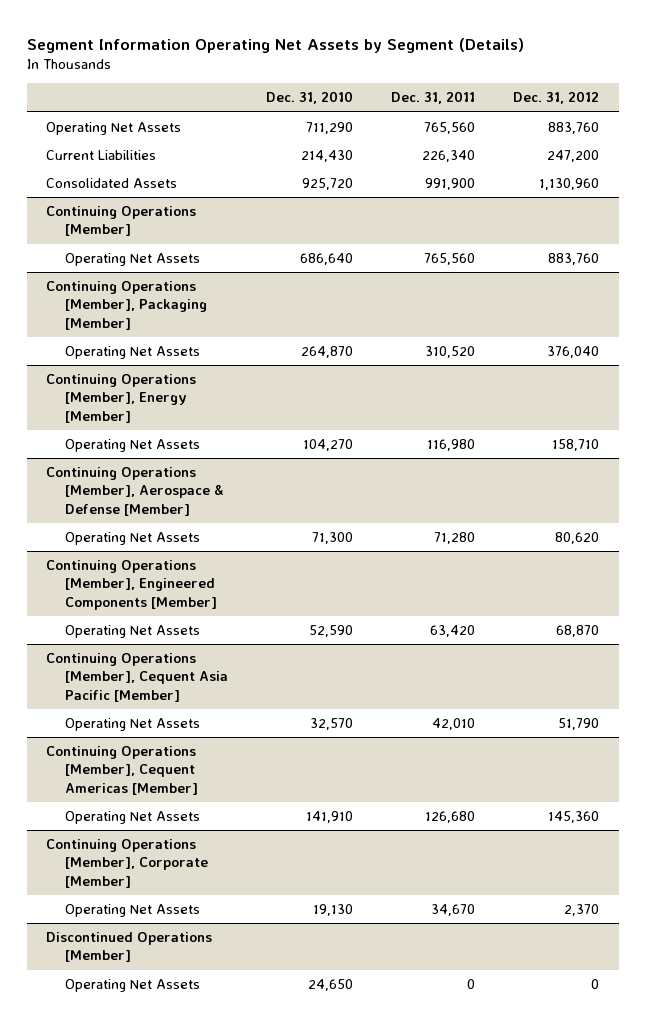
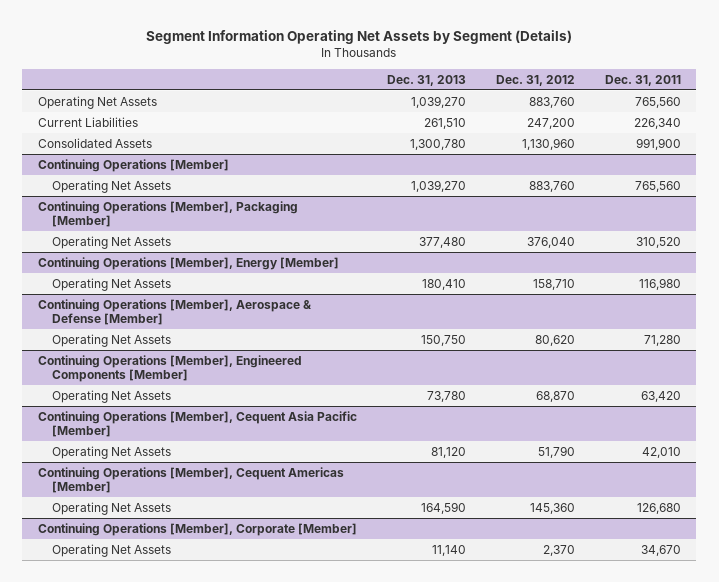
- | Dec. 31, 2010 | Dec. 31, 2011 | Dec. 31, 2012
+ | Dec. 31, 2013 | Dec. 31, 2012 | Dec. 31, 2011
- Discontinued Operations [Member]
- Operating Net Assets | 24,650 | 0 | 0

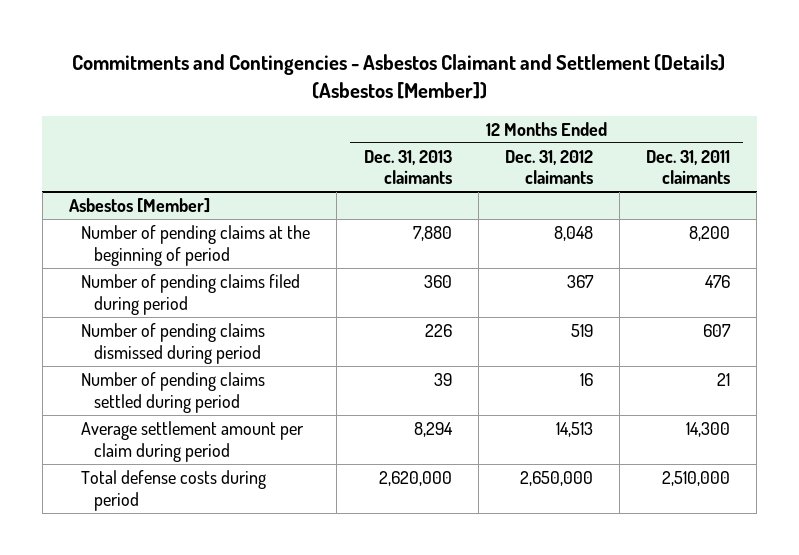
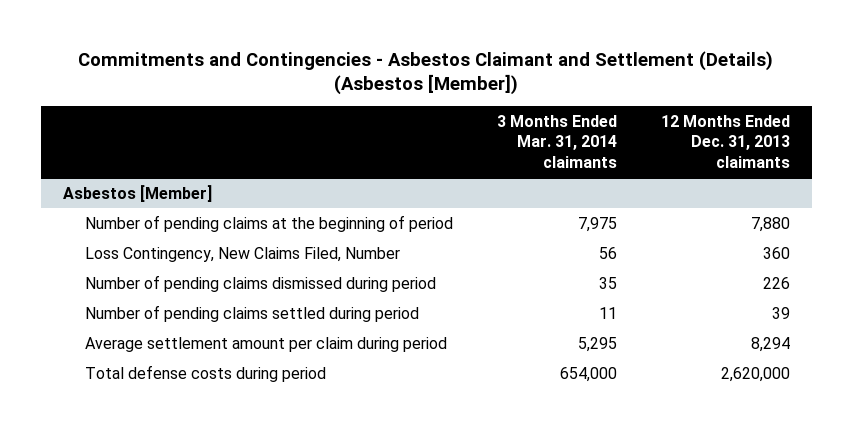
- | 12 Months Ended Dec. 31, 2013 claimants | 12 Months Ended Dec. 31, 2012 claimants | 12 Months Ended Dec. 31, 2011 claimants
+ | 3 Months Ended Mar. 31, 2014 claimants | 12 Months Ended Dec. 31, 2013 claimants
@ Asbestos [Member]
- Number of pending claims filed during period | 360 | 367 | 476
+ Loss Contingency, New Claims Filed, Number | 56 | 360

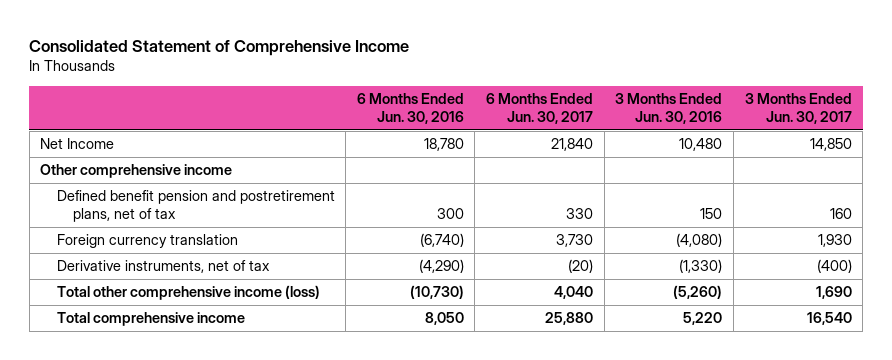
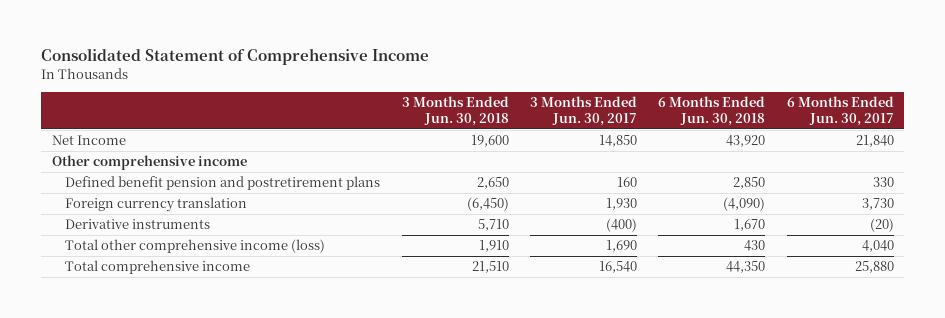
- | 6 Months Ended Jun. 30, 2016 | 6 Months Ended Jun. 30, 2017 | 3 Months Ended Jun. 30, 2016 | 3 Months Ended Jun. 30, 2017
+ | 3 Months Ended Jun. 30, 2018 | 3 Months Ended Jun. 30, 2017 | 6 Months Ended Jun. 30, 2018 | 6 Months Ended Jun. 30, 2017
- Defined benefit pension and postretirement plans, net of tax | 300 | 330 | 150 | 160
+ Defined benefit pension and postretirement plans | 2,650 | 160 | 2,850 | 330
- Derivative instruments, net of tax | (4,290) | (20) | (1,330) | (400)
+ Derivative instruments | 5,710 | (400) | 1,670 | (20)

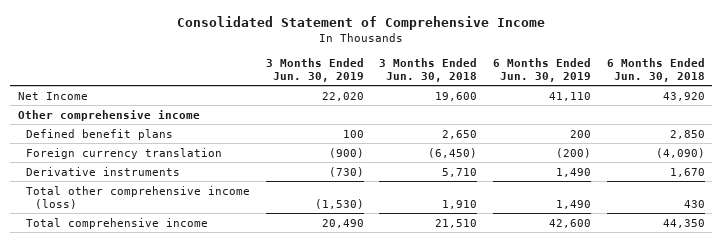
- | 3 Months Ended Jun. 30, 2018 | 3 Months Ended Jun. 30, 2017 | 6 Months Ended Jun. 30, 2018 | 6 Months Ended Jun. 30, 2017
+ | 3 Months Ended Jun. 30, 2019 | 3 Months Ended Jun. 30, 2018 | 6 Months Ended Jun. 30, 2019 | 6 Months Ended Jun. 30, 2018
- Defined benefit pension and postretirement plans | 2,650 | 160 | 2,850 | 330
+ Defined benefit plans | 100 | 2,650 | 200 | 2,850

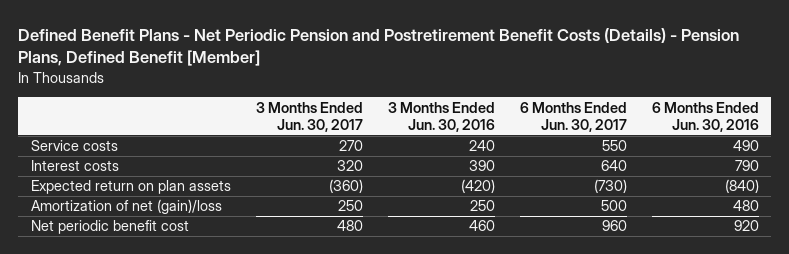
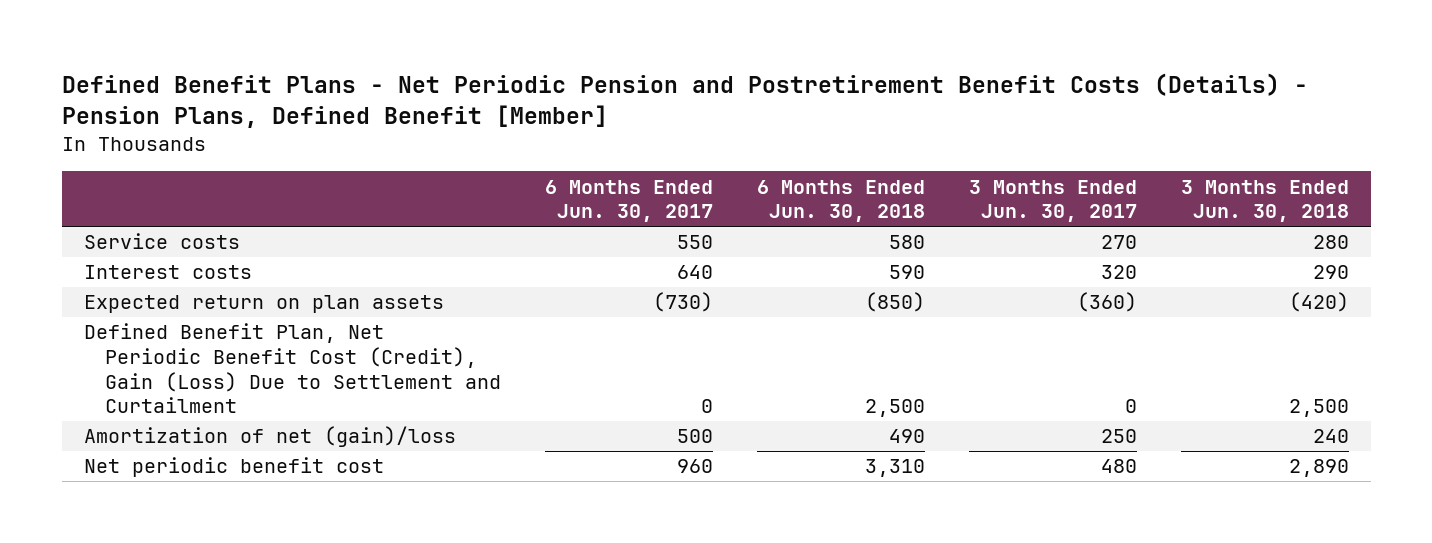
- | 3 Months Ended Jun. 30, 2017 | 3 Months Ended Jun. 30, 2016 | 6 Months Ended Jun. 30, 2017 | 6 Months Ended Jun. 30, 2016
+ | 6 Months Ended Jun. 30, 2017 | 6 Months Ended Jun. 30, 2018 | 3 Months Ended Jun. 30, 2017 | 3 Months Ended Jun. 30, 2018
+ Defined Benefit Plan, Net Periodic Benefit Cost (Credit), Gain (Loss) Due to Settlement and Curtailment | 0 | 2,500 | 0 | 2,500

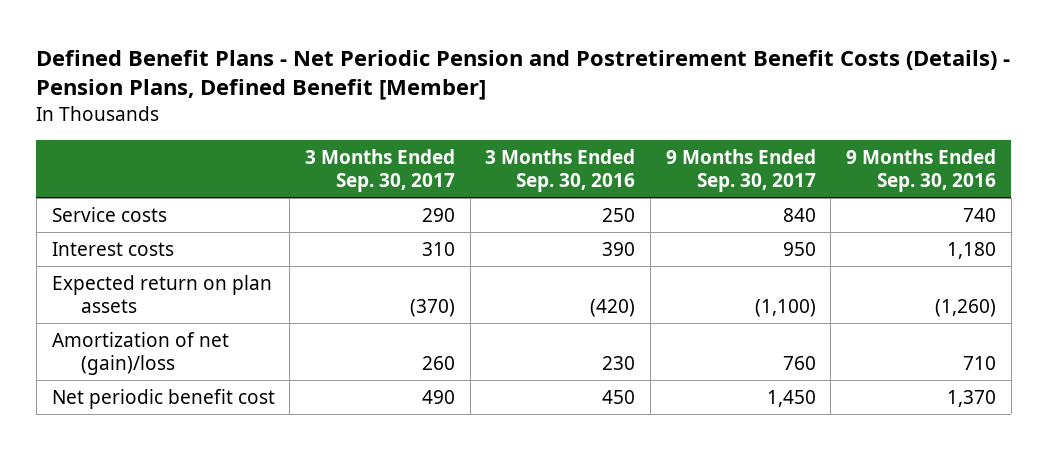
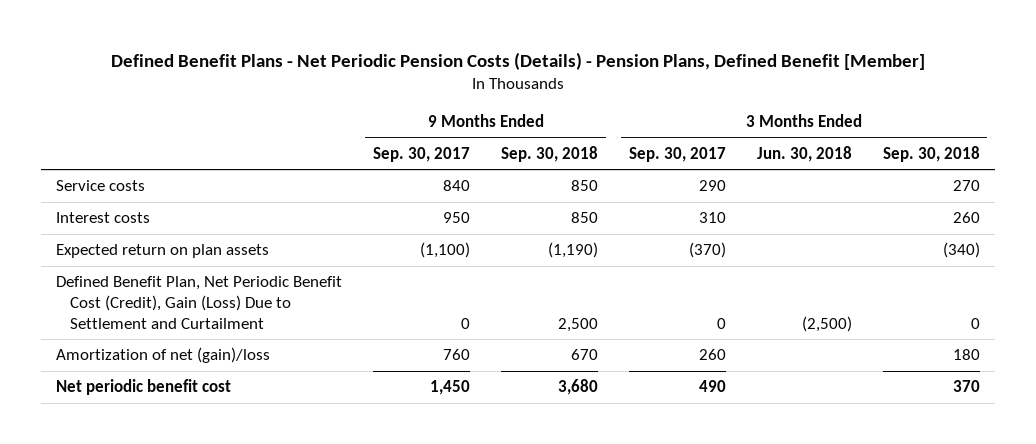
- Defined Benefit Plans - Net Periodic Pension and Postretirement Benefit Costs (Details) - Pension Plans, Defined Benefit [Member]
+ Defined Benefit Plans - Net Periodic Pension Costs (Details) - Pension Plans, Defined Benefit [Member]
- | 3 Months Ended Sep. 30, 2017 | 3 Months Ended Sep. 30, 2016 | 9 Months Ended Sep. 30, 2017 | 9 Months Ended Sep. 30, 2016
+ | 9 Months Ended Sep. 30, 2017 | 9 Months Ended Sep. 30, 2018 | 3 Months Ended Sep. 30, 2017 | 3 Months Ended Jun. 30, 2018 | 3 Months Ended Sep. 30, 2018
+ Defined Benefit Plan, Net Periodic Benefit Cost (Credit), Gain (Loss) Due to Settlement and Curtailment | 0 | 2,500 | 0 | (2,500) | 0

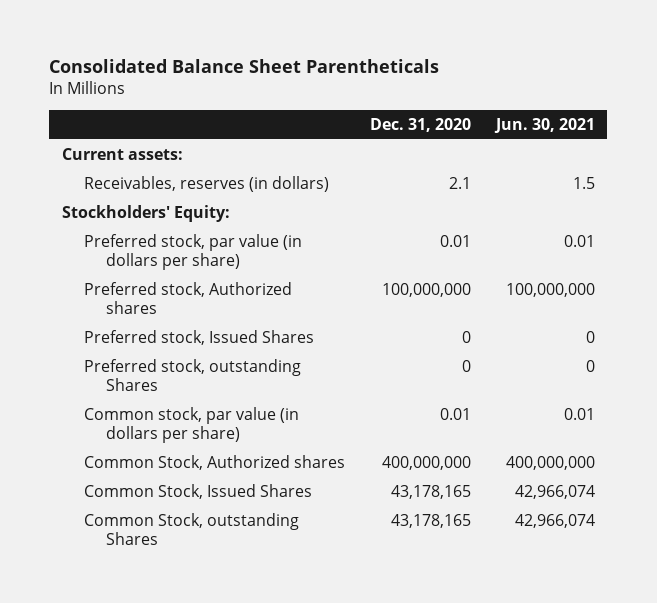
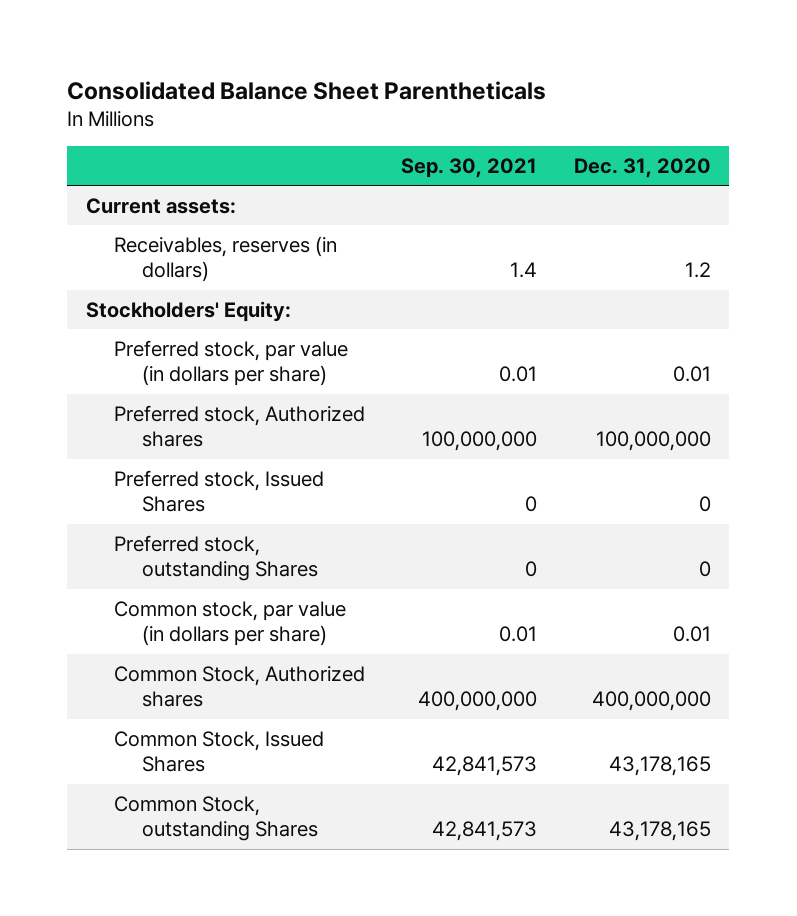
- | Dec. 31, 2020 | Jun. 30, 2021
+ | Sep. 30, 2021 | Dec. 31, 2020
- Receivables, reserves (in dollars) | 2.1 | 1.5
+ Receivables, reserves (in dollars) | 1.4 | 1.2

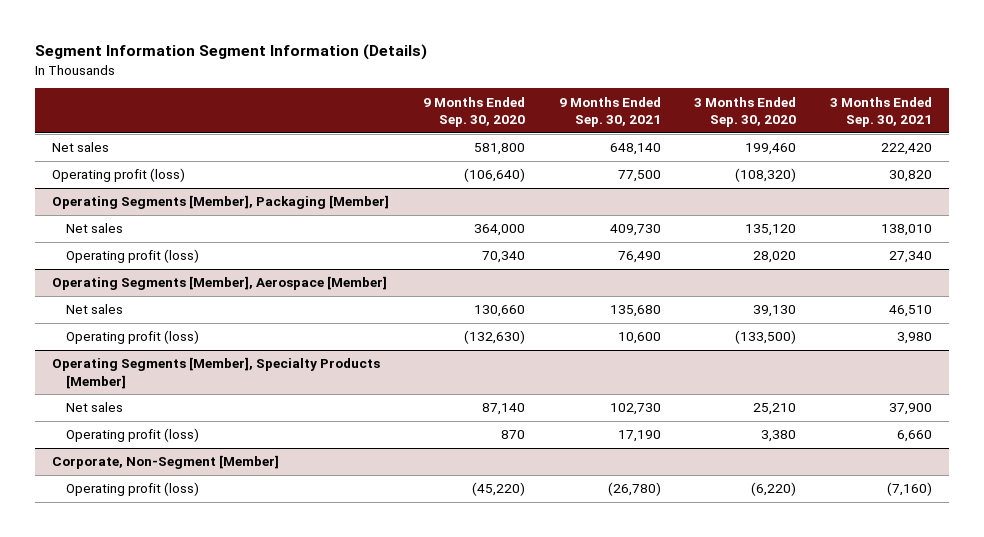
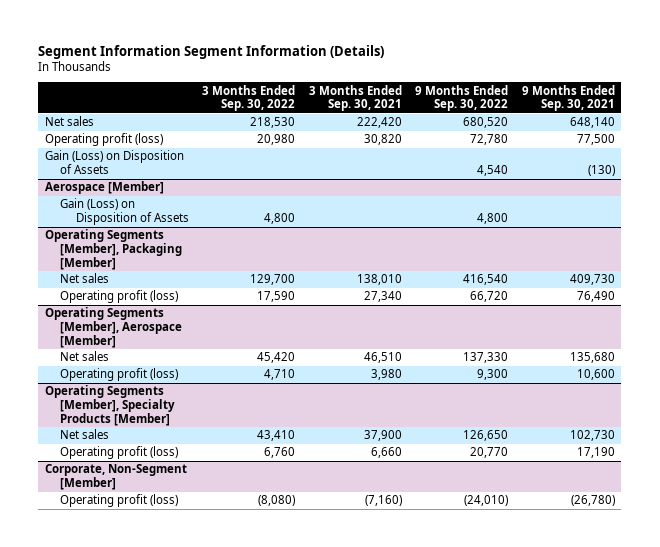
- | 9 Months Ended Sep. 30, 2020 | 9 Months Ended Sep. 30, 2021 | 3 Months Ended Sep. 30, 2020 | 3 Months Ended Sep. 30, 2021
+ | 3 Months Ended Sep. 30, 2022 | 3 Months Ended Sep. 30, 2021 | 9 Months Ended Sep. 30, 2022 | 9 Months Ended Sep. 30, 2021
+ Gain (Loss) on Disposition of Assets | | | 4,540 | (130)
+ Aerospace [Member]
+ Gain (Loss) on Disposition of Assets | 4,800 | | 4,800 |

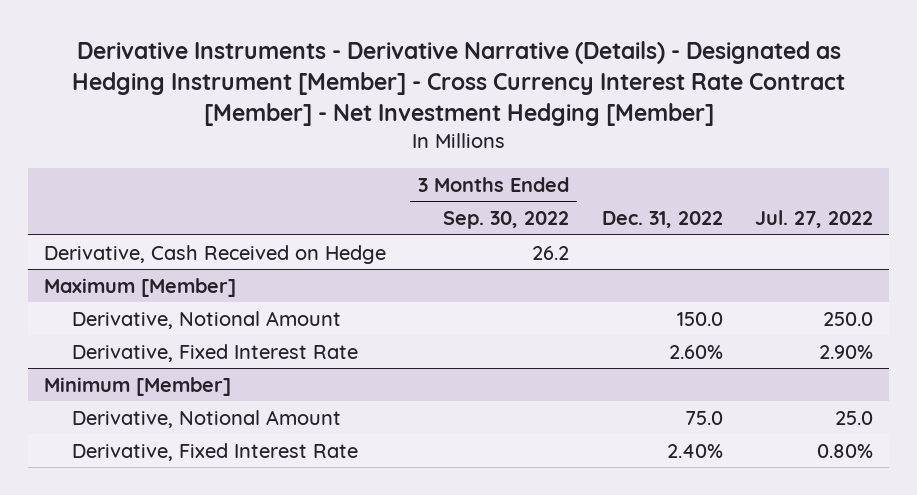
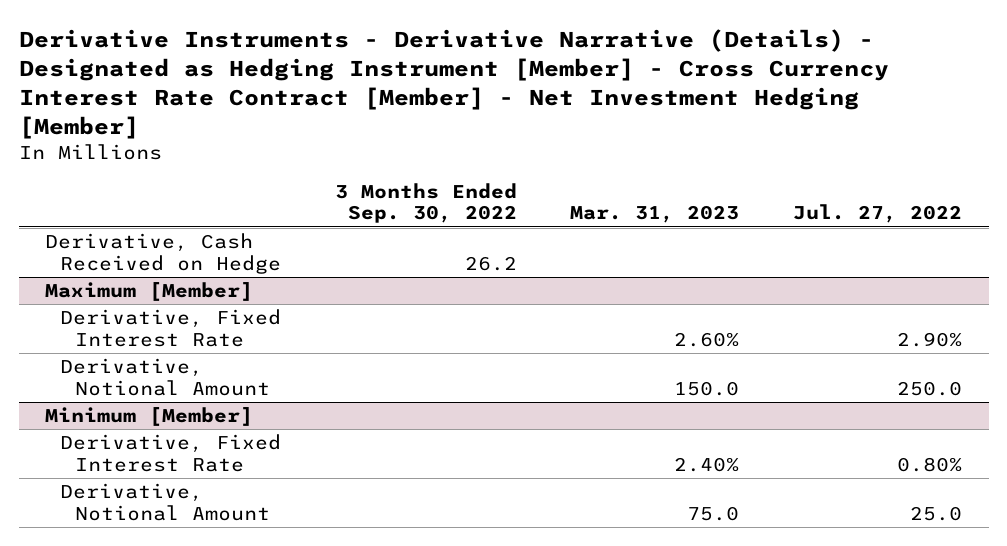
- | 3 Months Ended Sep. 30, 2022 | Dec. 31, 2022 | Jul. 27, 2022
+ | 3 Months Ended Sep. 30, 2022 | Mar. 31, 2023 | Jul. 27, 2022
@ Maximum [Member]
moved down: Derivative, Notional Amount | | 150.0 | 250.0
@ Minimum [Member]
moved down: Derivative, Notional Amount | | 75.0 | 25.0

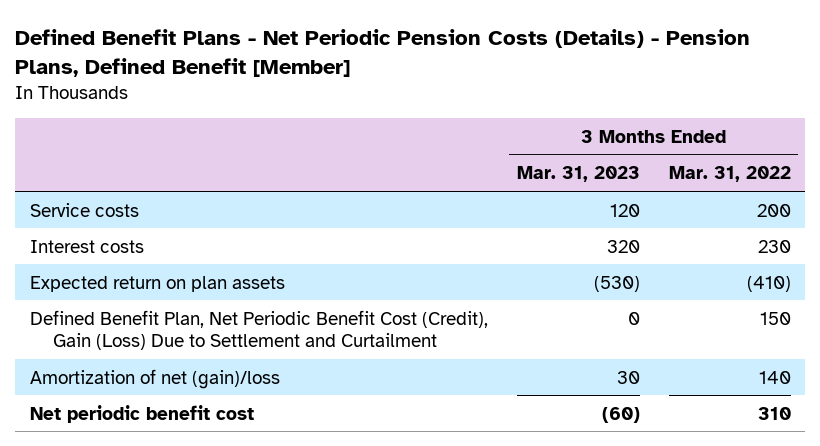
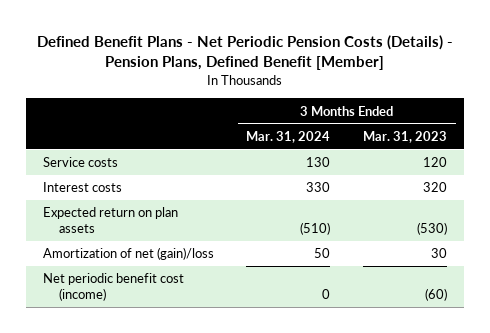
- | 3 Months Ended Mar. 31, 2023 | 3 Months Ended Mar. 31, 2022
+ | 3 Months Ended Mar. 31, 2024 | 3 Months Ended Mar. 31, 2023
- Defined Benefit Plan, Net Periodic Benefit Cost (Credit), Gain (Loss) Due to Settlement and Curtailment | 0 | 150
- Net periodic benefit cost | (60) | 310
+ Net periodic benefit cost (income) | 0 | (60)

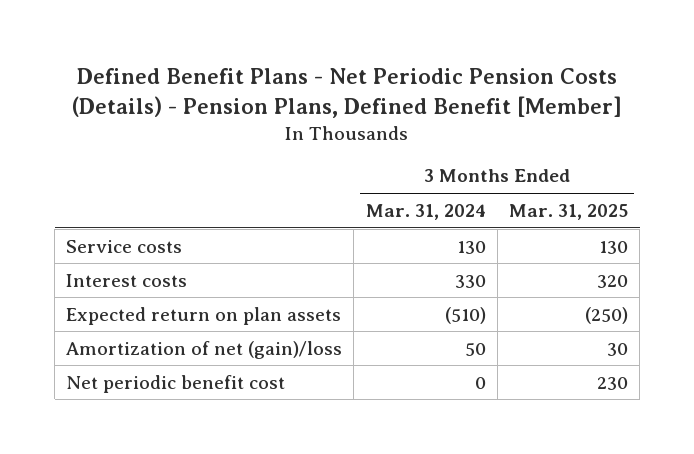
- | 3 Months Ended Mar. 31, 2024 | 3 Months Ended Mar. 31, 2023
+ | 3 Months Ended Mar. 31, 2024 | 3 Months Ended Mar. 31, 2025
- Net periodic benefit cost (income) | 0 | (60)
+ Net periodic benefit cost | 0 | 230

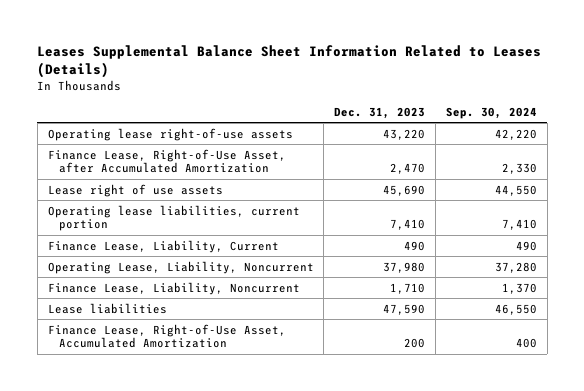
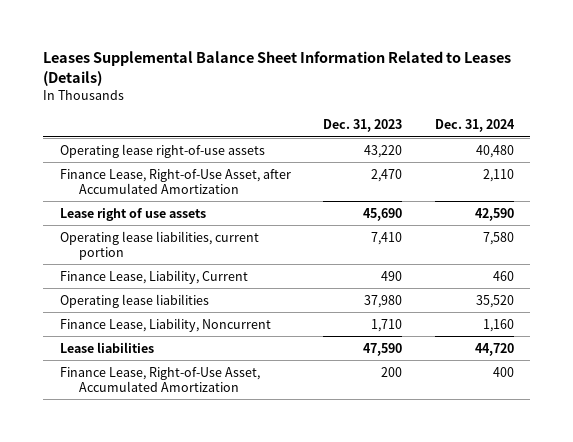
- | Dec. 31, 2023 | Sep. 30, 2024
+ | Dec. 31, 2023 | Dec. 31, 2024
- Operating Lease, Liability, Noncurrent | 37,980 | 37,280
+ Operating lease liabilities | 37,980 | 35,520

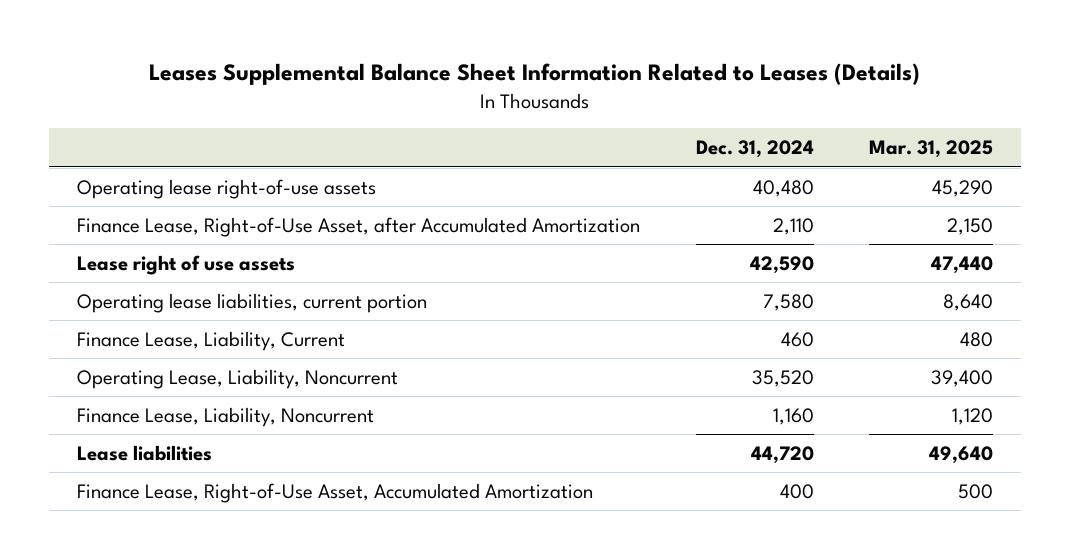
- | Dec. 31, 2023 | Dec. 31, 2024
+ | Dec. 31, 2024 | Mar. 31, 2025
- Operating lease liabilities | 37,980 | 35,520
+ Operating Lease, Liability, Noncurrent | 35,520 | 39,400

